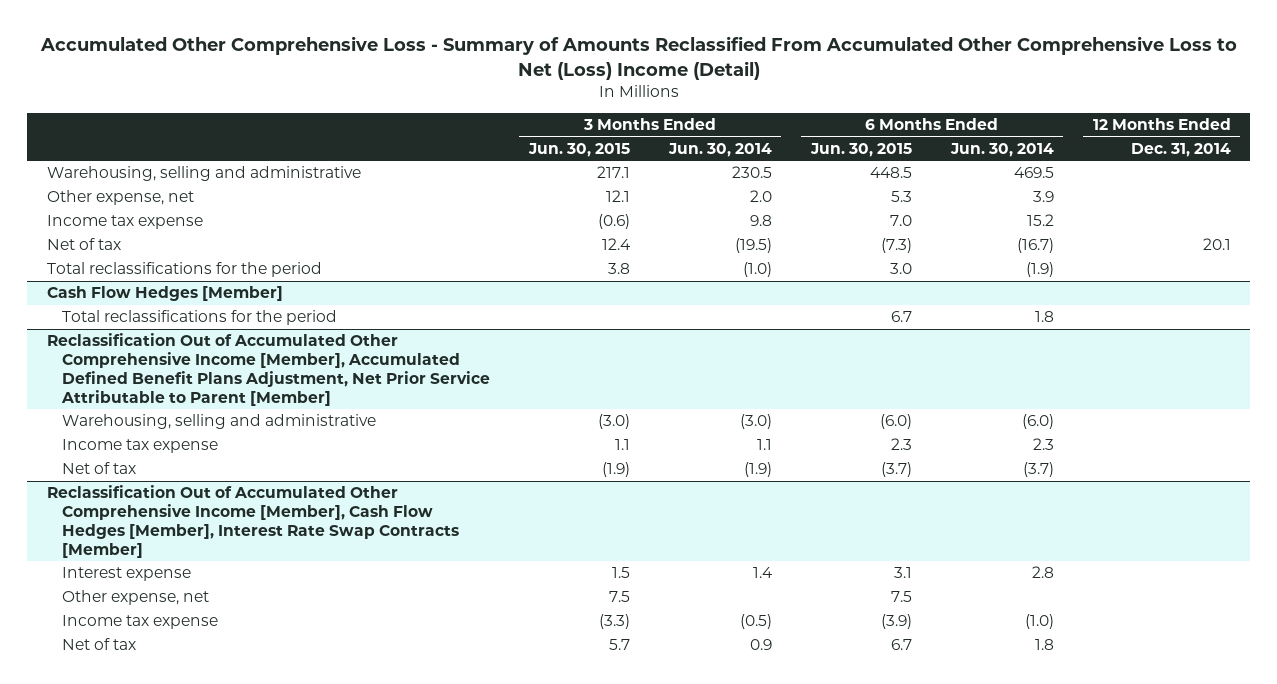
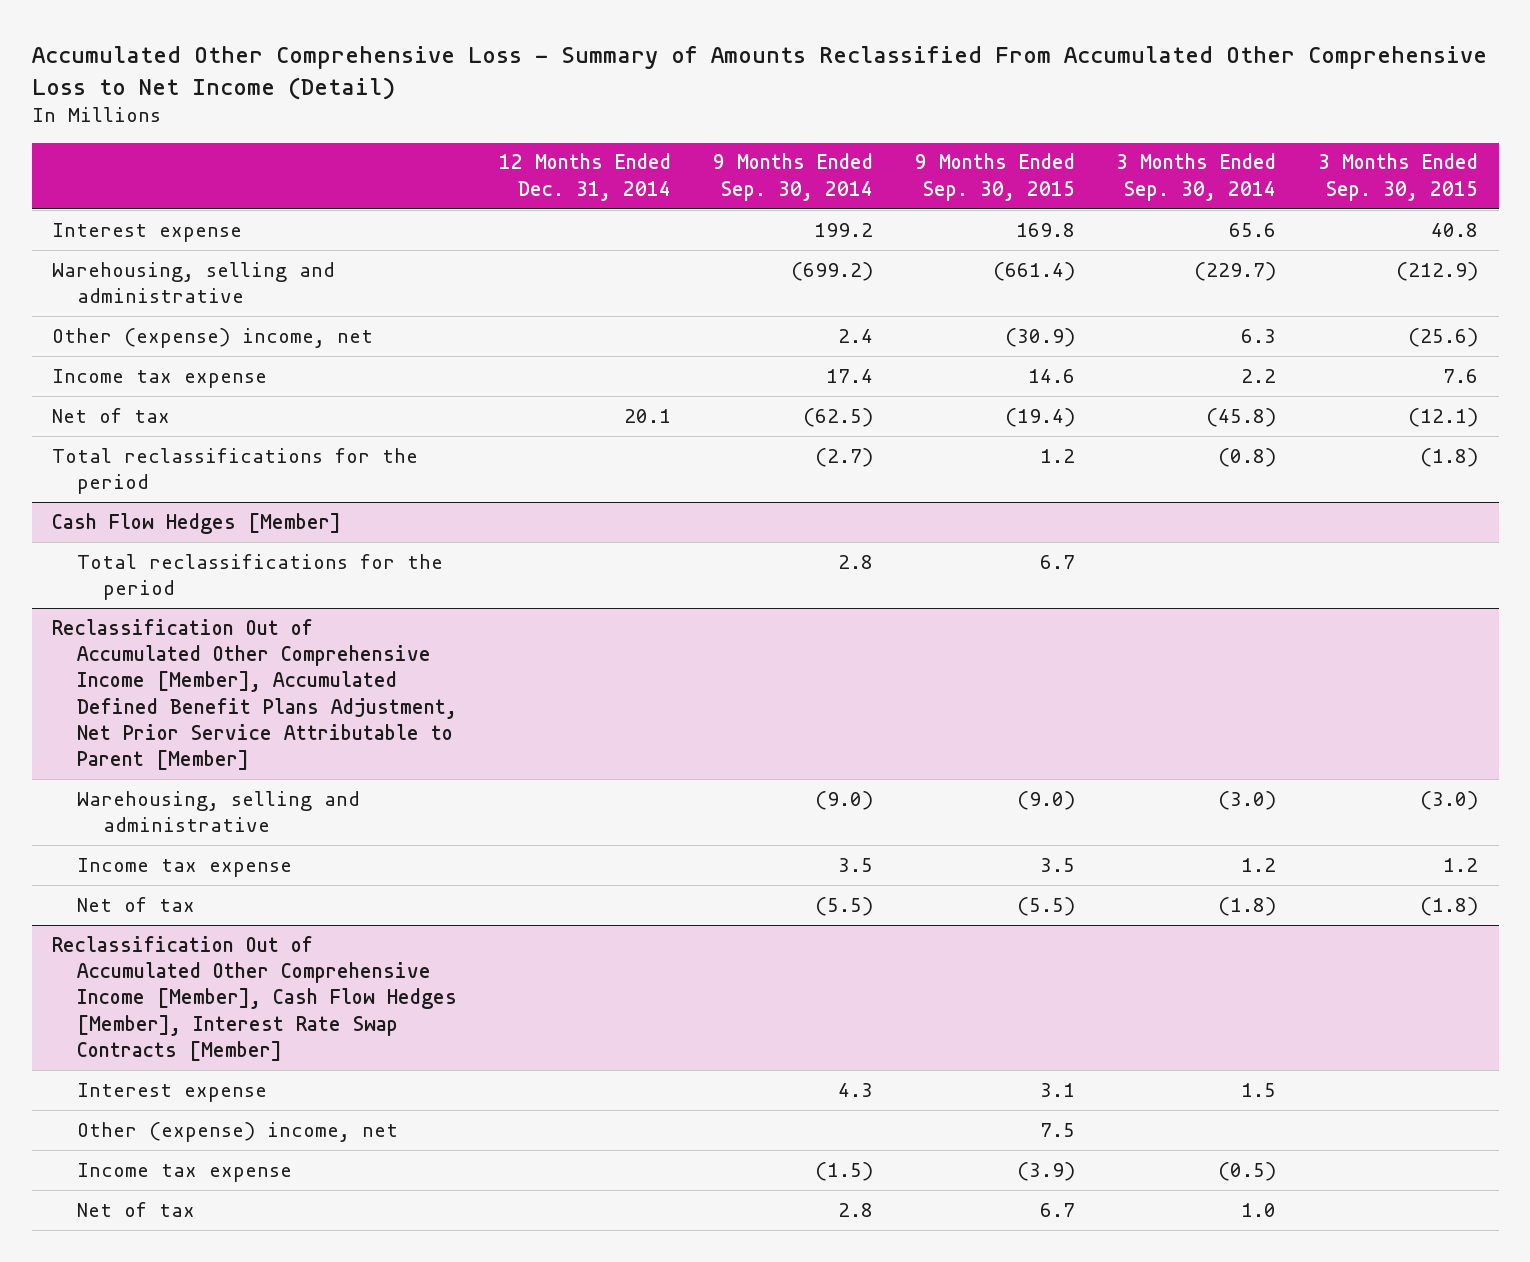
- Accumulated Other Comprehensive Loss - Summary of Amounts Reclassified From Accumulated Other Comprehensive Loss to Net (Loss) Income (Detail)
+ Accumulated Other Comprehensive Loss - Summary of Amounts Reclassified From Accumulated Other Comprehensive Loss to Net Income (Detail)
- | 3 Months Ended Jun. 30, 2015 | 3 Months Ended Jun. 30, 2014 | 6 Months Ended Jun. 30, 2015 | 6 Months Ended Jun. 30, 2014 | 12 Months Ended Dec. 31, 2014
+ | 12 Months Ended Dec. 31, 2014 | 9 Months Ended Sep. 30, 2014 | 9 Months Ended Sep. 30, 2015 | 3 Months Ended Sep. 30, 2014 | 3 Months Ended Sep. 30, 2015
+ Interest expense | | 199.2 | 169.8 | 65.6 | 40.8
- Other expense, net | 12.1 | 2.0 | 5.3 | 3.9 |
+ Other (expense) income, net | | 2.4 | (30.9) | 6.3 | (25.6)
@ Reclassification Out of Accumulated Other Comprehensive Income [Member], Cash Flow Hedges [Member], Interest Rate Swap Contracts [Member]
- Other expense, net | 7.5 | | 7.5 | |
+ Other (expense) income, net | | | 7.5 | |

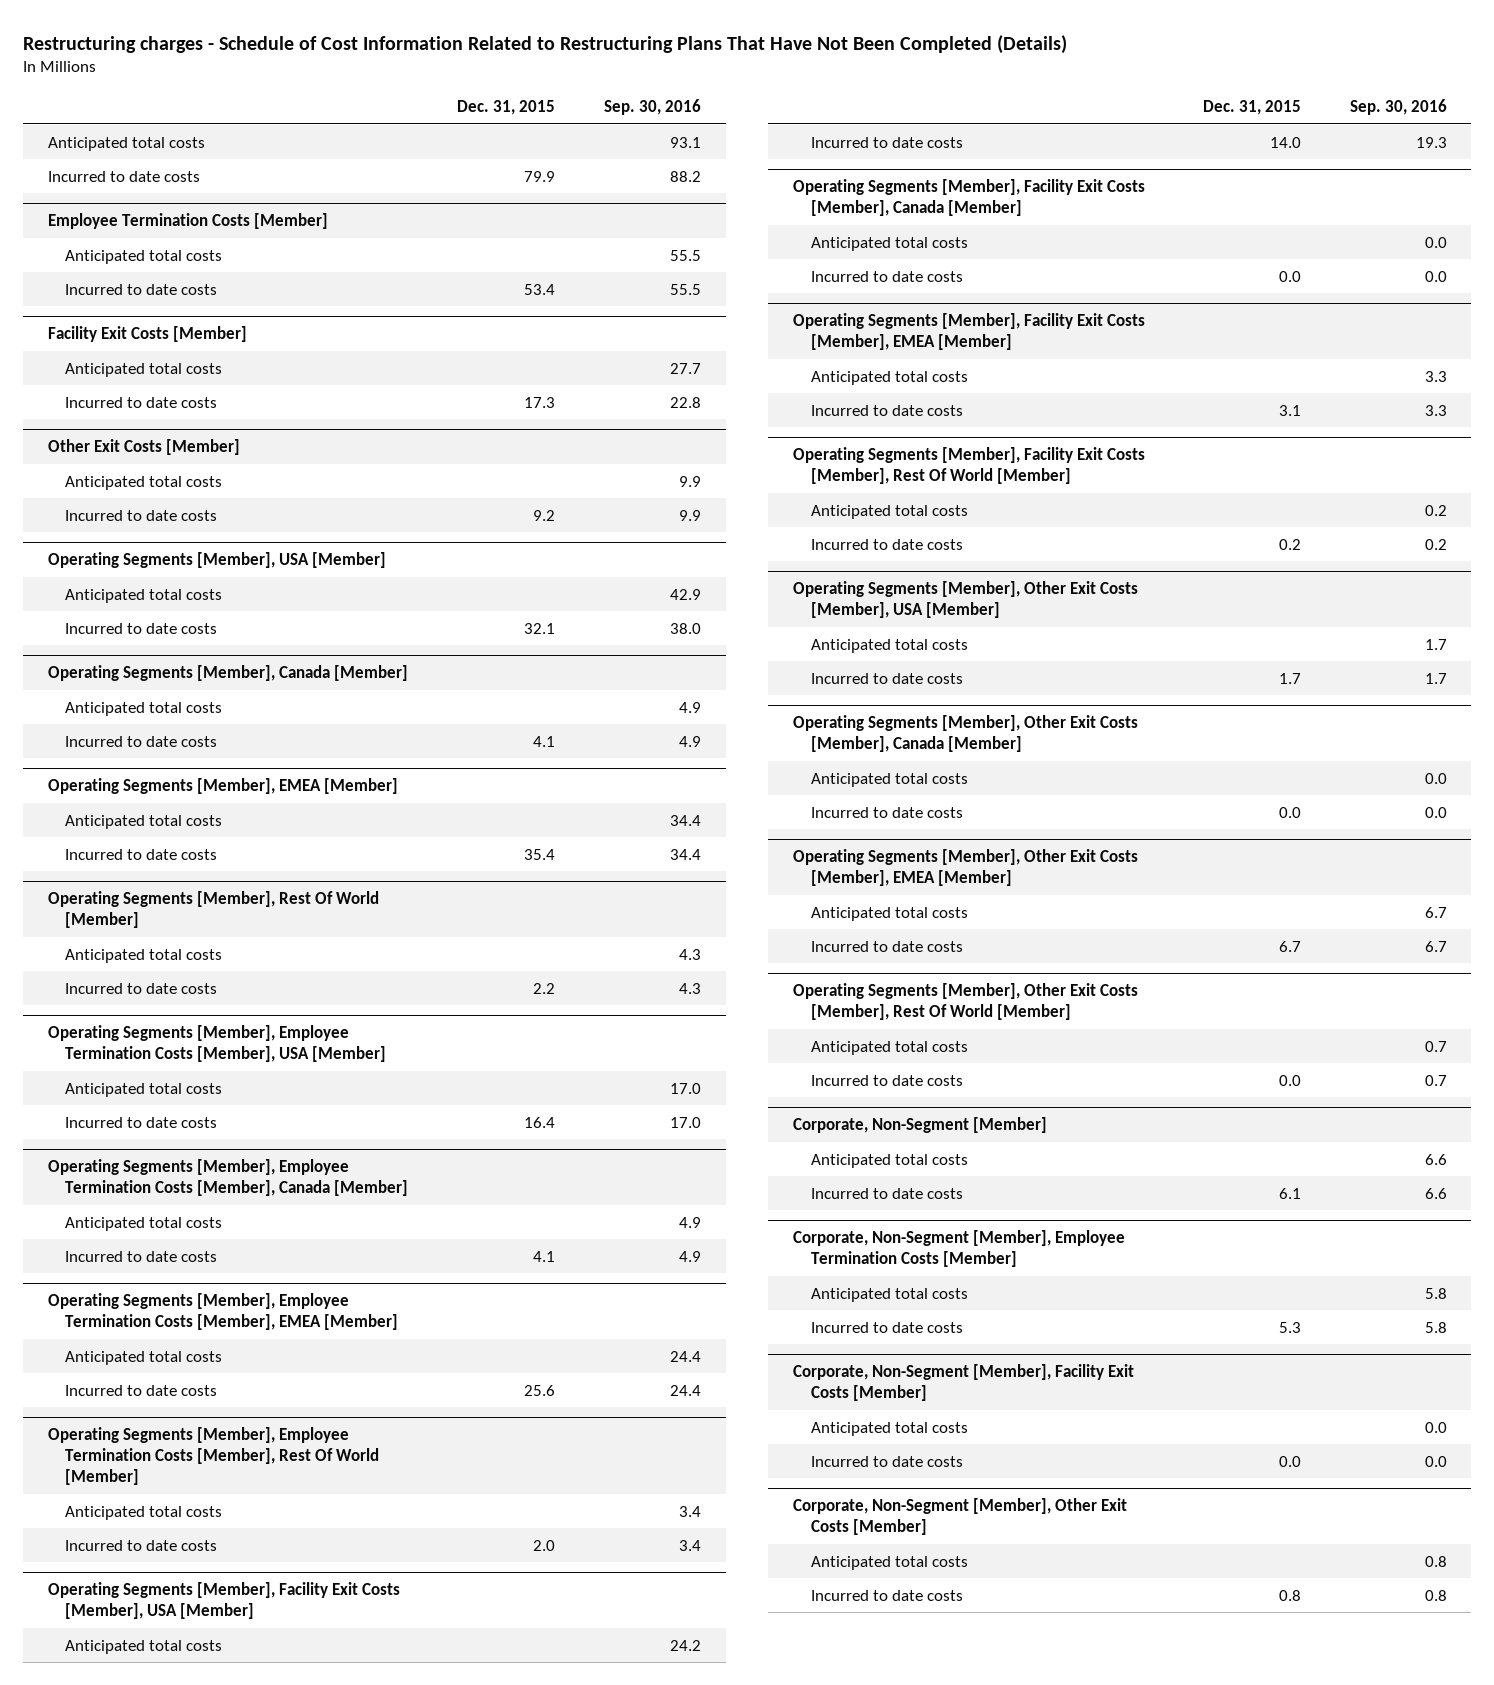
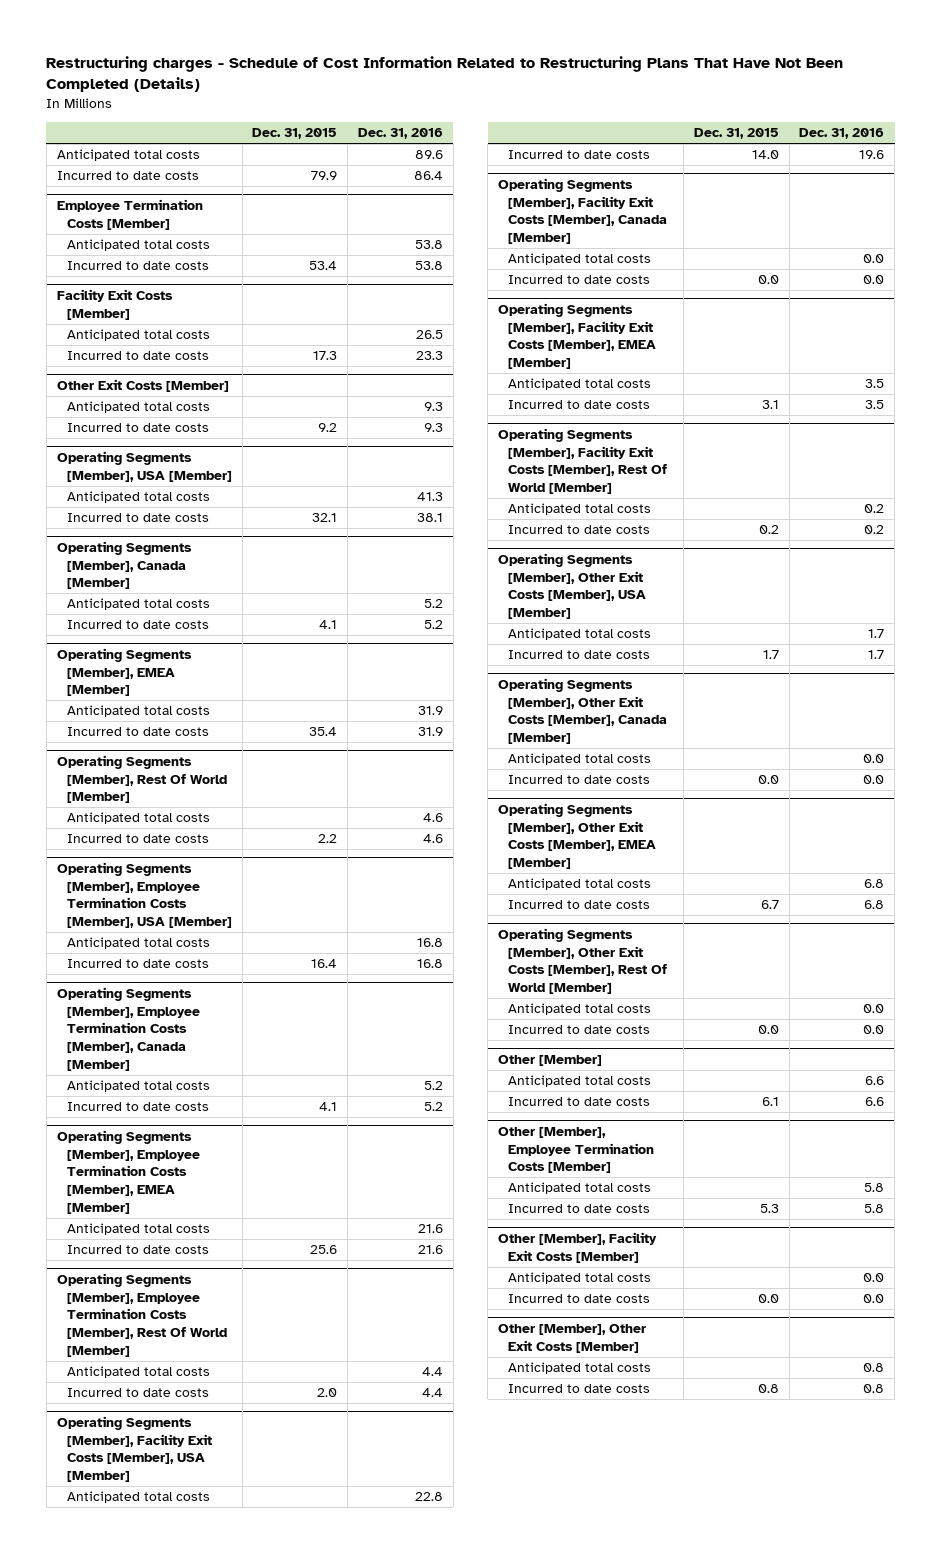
- | Dec. 31, 2015 | Sep. 30, 2016
+ | Dec. 31, 2015 | Dec. 31, 2016
- Corporate, Non-Segment [Member]
+ Other [Member]
- Corporate, Non-Segment [Member], Employee Termination Costs [Member]
+ Other [Member], Employee Termination Costs [Member]
- Corporate, Non-Segment [Member], Facility Exit Costs [Member]
- Anticipated total costs | | 0.0
- Incurred to date costs | 0.0 | 0.0
- Corporate, Non-Segment [Member], Other Exit Costs [Member]
+ Other [Member], Facility Exit Costs [Member]
+ Anticipated total costs | | 0.0
+ Incurred to date costs | 0.0 | 0.0
+ Other [Member], Other Exit Costs [Member]

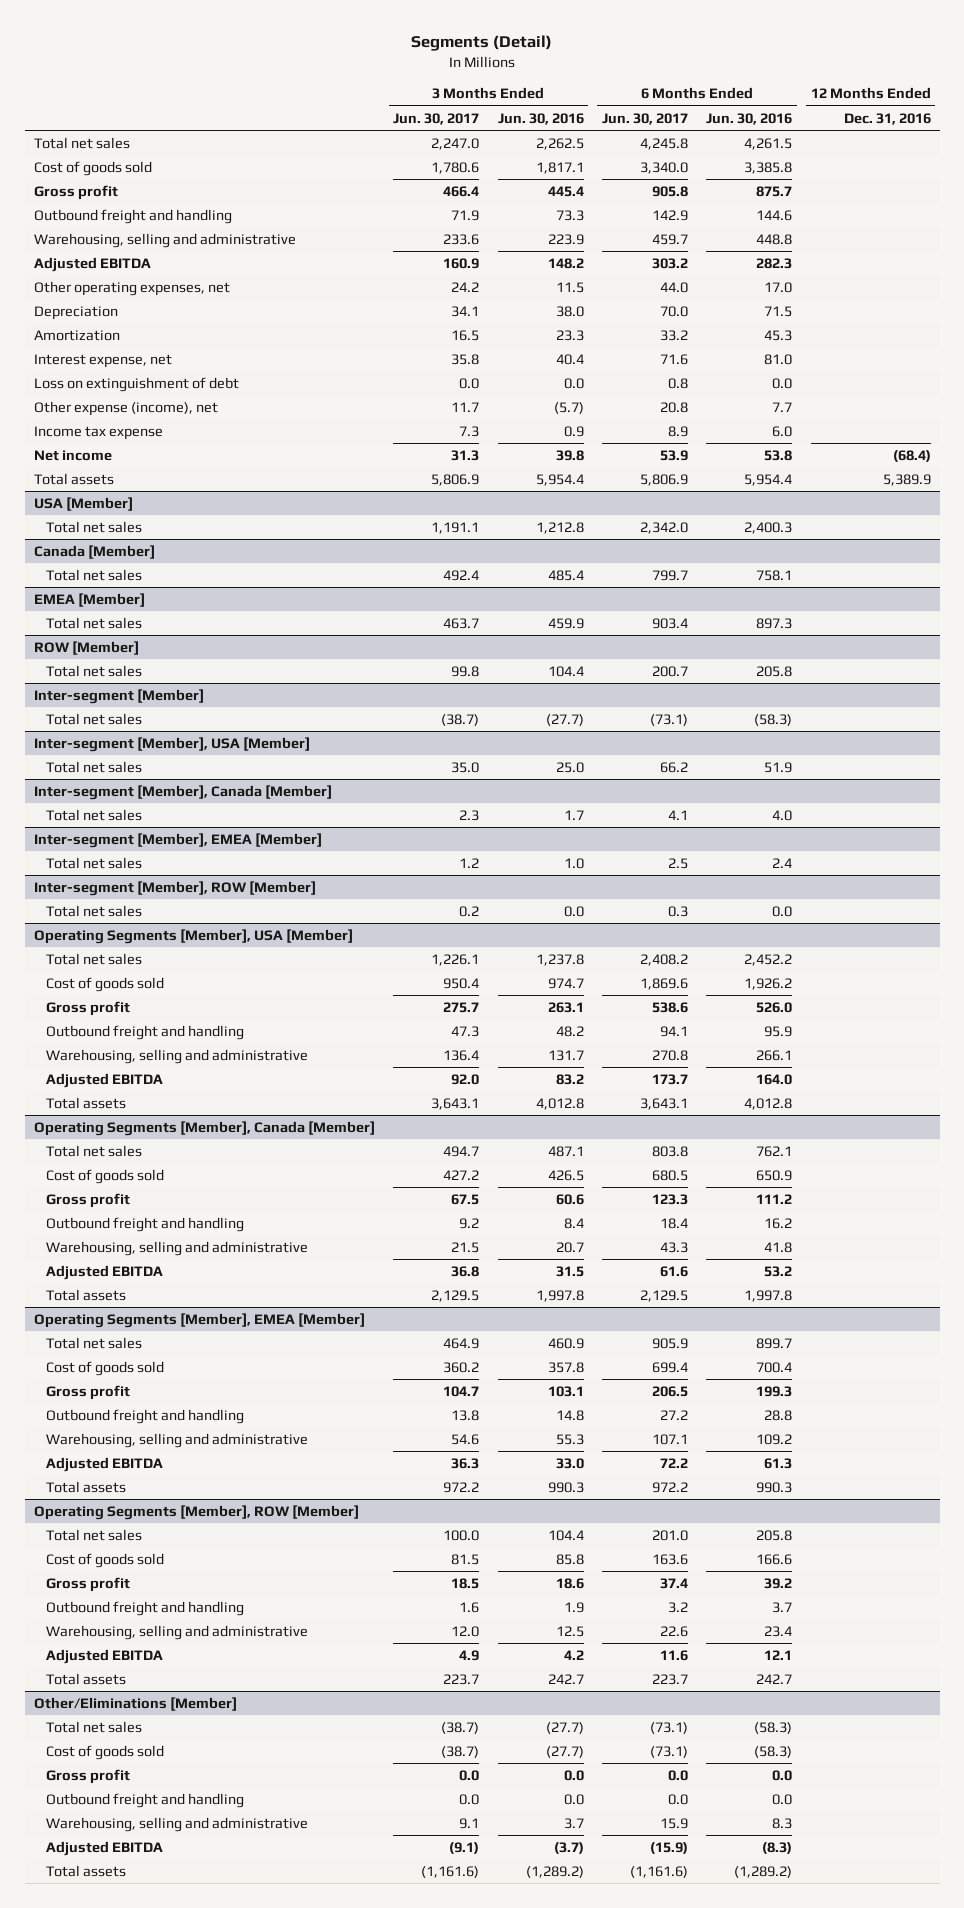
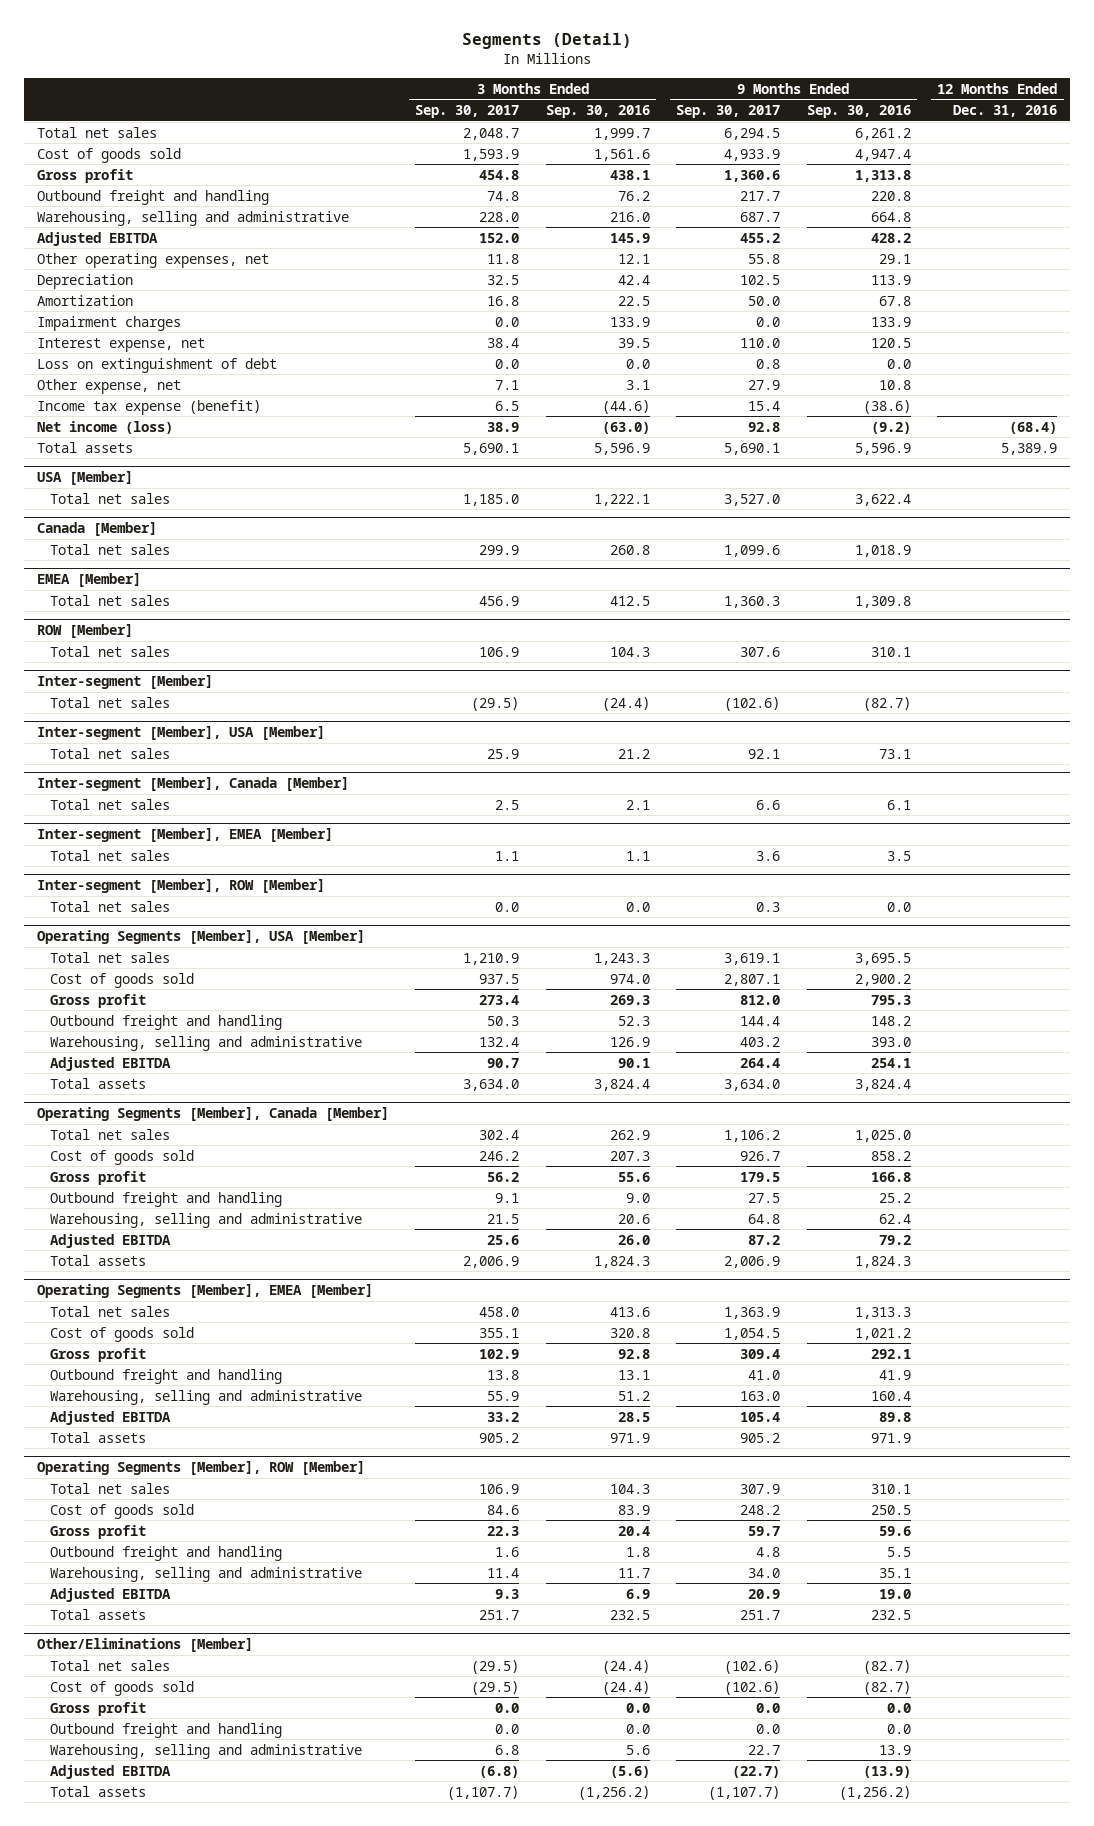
- | 3 Months Ended Jun. 30, 2017 | 3 Months Ended Jun. 30, 2016 | 6 Months Ended Jun. 30, 2017 | 6 Months Ended Jun. 30, 2016 | 12 Months Ended Dec. 31, 2016
+ | 3 Months Ended Sep. 30, 2017 | 3 Months Ended Sep. 30, 2016 | 9 Months Ended Sep. 30, 2017 | 9 Months Ended Sep. 30, 2016 | 12 Months Ended Dec. 31, 2016
+ Impairment charges | 0.0 | 133.9 | 0.0 | 133.9 |
- Other expense (income), net | 11.7 | (5.7) | 20.8 | 7.7 |
- Income tax expense | 7.3 | 0.9 | 8.9 | 6.0 |
- Net income | 31.3 | 39.8 | 53.9 | 53.8 | (68.4)
+ Other expense, net | 7.1 | 3.1 | 27.9 | 10.8 |
+ Income tax expense (benefit) | 6.5 | (44.6) | 15.4 | (38.6) |
+ Net income (loss) | 38.9 | (63.0) | 92.8 | (9.2) | (68.4)

